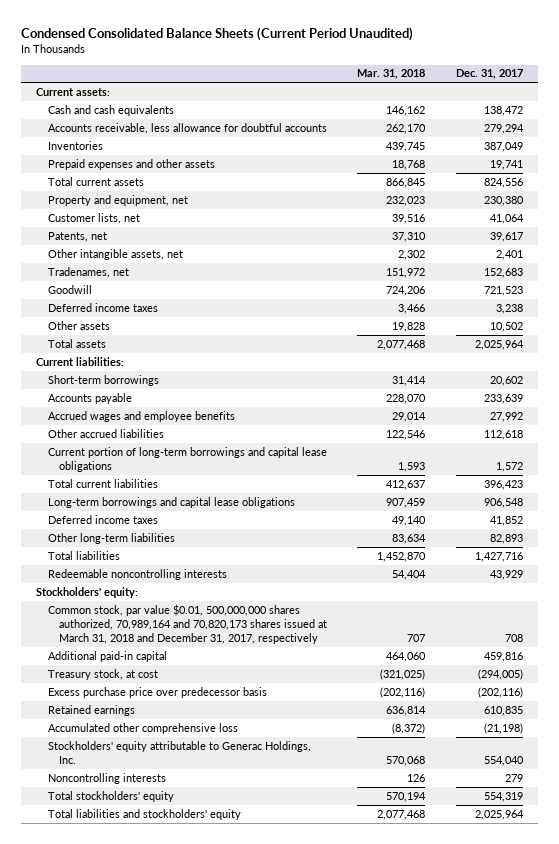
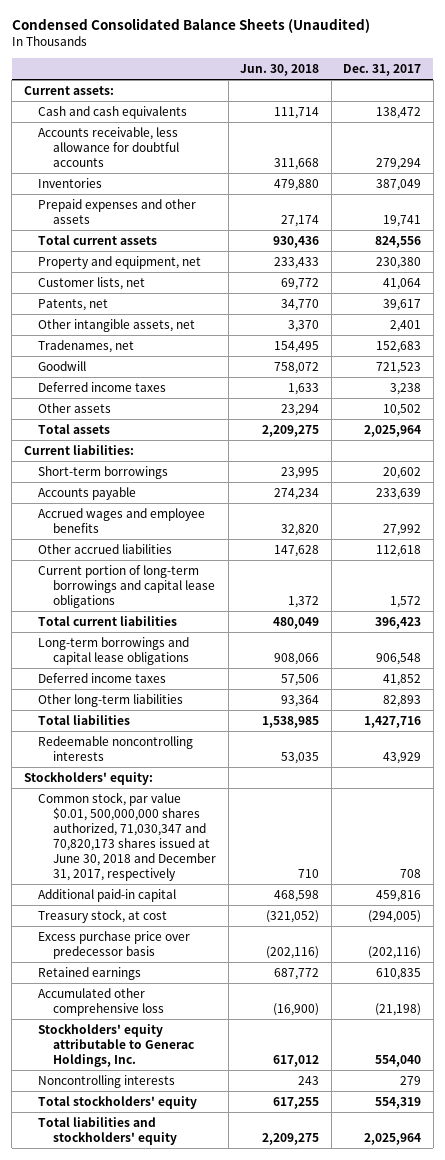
- Condensed Consolidated Balance Sheets (Current Period Unaudited)
+ Condensed Consolidated Balance Sheets (Unaudited)
- | Mar. 31, 2018 | Dec. 31, 2017
+ | Jun. 30, 2018 | Dec. 31, 2017
- Common stock, par value $0.01, 500,000,000 shares authorized, 70,989,164 and 70,820,173 shares issued at March 31, 2018 and December 31, 2017, respectively | 707 | 708
+ Common stock, par value $0.01, 500,000,000 shares authorized, 71,030,347 and 70,820,173 shares issued at June 30, 2018 and December 31, 2017, respectively | 710 | 708

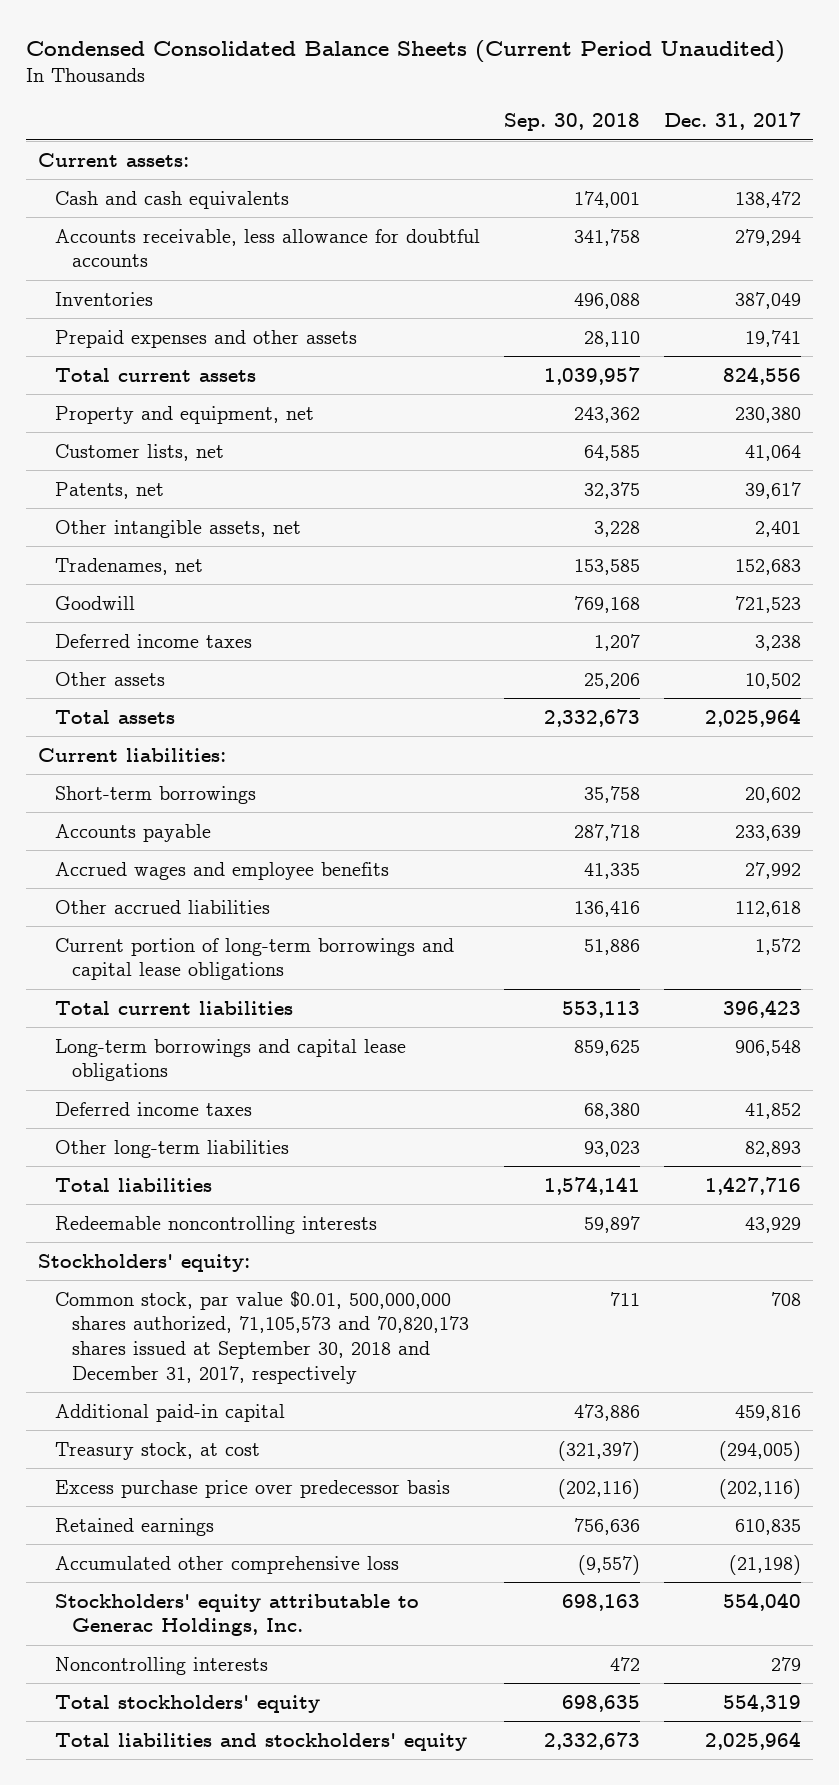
- Condensed Consolidated Balance Sheets (Unaudited)
+ Condensed Consolidated Balance Sheets (Current Period Unaudited)
- | Jun. 30, 2018 | Dec. 31, 2017
+ | Sep. 30, 2018 | Dec. 31, 2017
- Common stock, par value $0.01, 500,000,000 shares authorized, 71,030,347 and 70,820,173 shares issued at June 30, 2018 and December 31, 2017, respectively | 710 | 708
+ Common stock, par value $0.01, 500,000,000 shares authorized, 71,105,573 and 70,820,173 shares issued at September 30, 2018 and December 31, 2017, respectively | 711 | 708

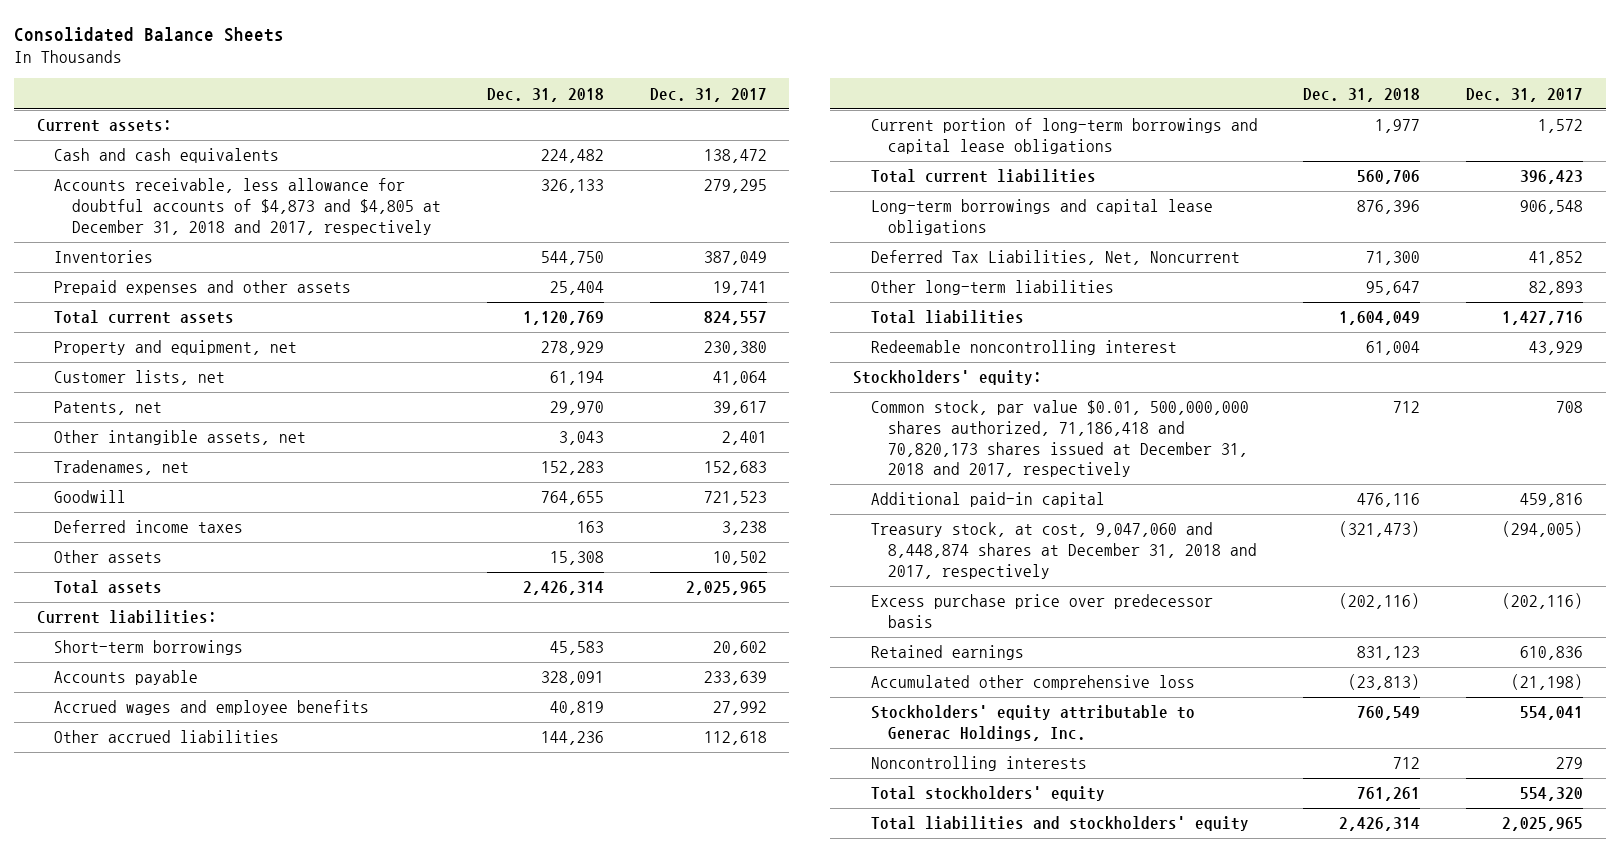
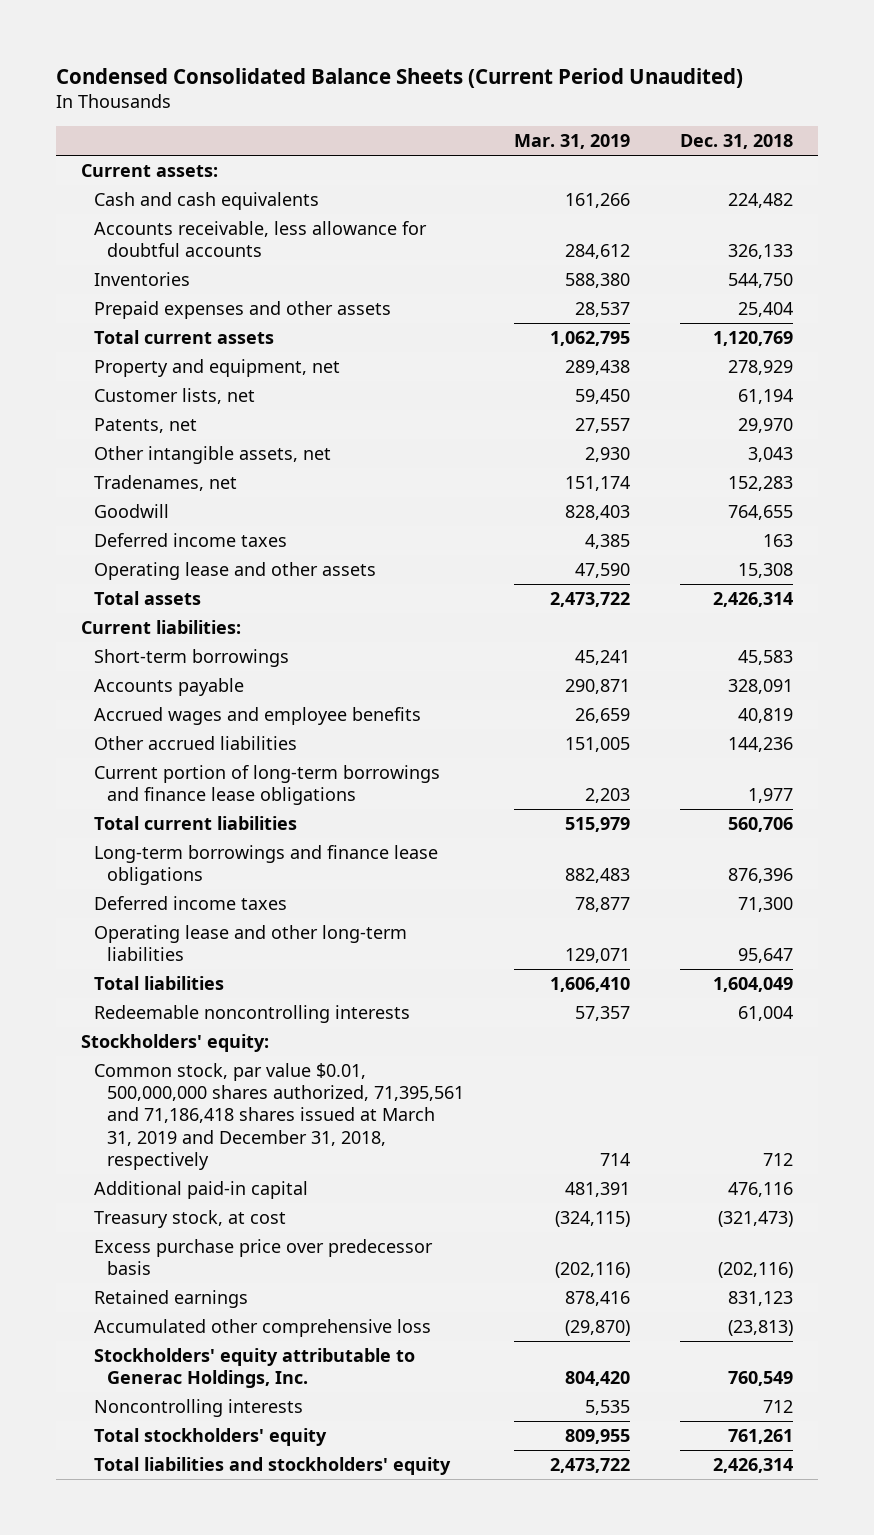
- Consolidated Balance Sheets
+ Condensed Consolidated Balance Sheets (Current Period Unaudited)
- | Dec. 31, 2018 | Dec. 31, 2017
+ | Mar. 31, 2019 | Dec. 31, 2018
- Accounts receivable, less allowance for doubtful accounts of $4,873 and $4,805 at December 31, 2018 and 2017, respectively | 326,133 | 279,295
+ Accounts receivable, less allowance for doubtful accounts | 284,612 | 326,133
- Other assets | 15,308 | 10,502
+ Operating lease and other assets | 47,590 | 15,308
- Current portion of long-term borrowings and capital lease obligations | 1,977 | 1,572
+ Current portion of long-term borrowings and finance lease obligations | 2,203 | 1,977
- Long-term borrowings and capital lease obligations | 876,396 | 906,548
- Deferred Tax Liabilities, Net, Noncurrent | 71,300 | 41,852
- Other long-term liabilities | 95,647 | 82,893
+ Long-term borrowings and finance lease obligations | 882,483 | 876,396
+ Deferred income taxes | 78,877 | 71,300
+ Operating lease and other long-term liabilities | 129,071 | 95,647
- Redeemable noncontrolling interest | 61,004 | 43,929
+ Redeemable noncontrolling interests | 57,357 | 61,004
- Common stock, par value $0.01, 500,000,000 shares authorized, 71,186,418 and 70,820,173 shares issued at December 31, 2018 and 2017, respectively | 712 | 708
+ Common stock, par value $0.01, 500,000,000 shares authorized, 71,395,561 and 71,186,418 shares issued at March 31, 2019 and December 31, 2018, respectively | 714 | 712
- Treasury stock, at cost, 9,047,060 and 8,448,874 shares at December 31, 2018 and 2017, respectively | (321,473) | (294,005)
+ Treasury stock, at cost | (324,115) | (321,473)

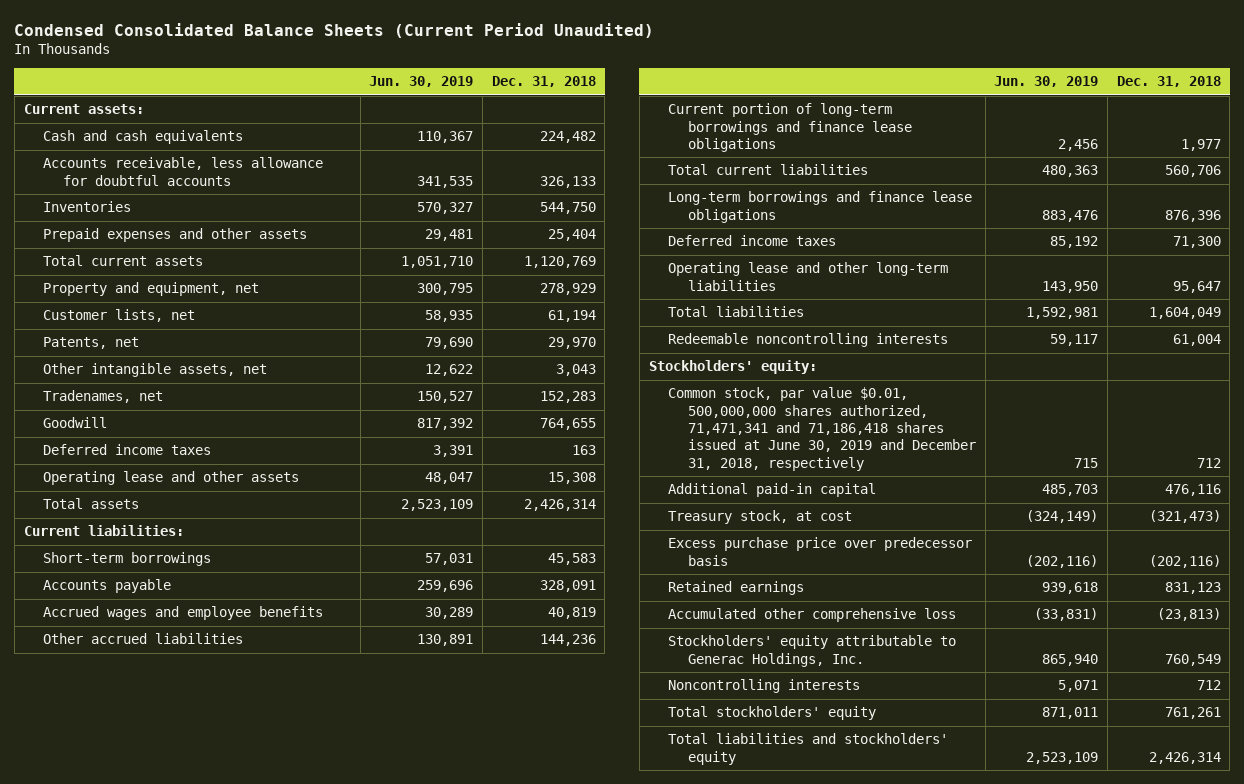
- | Mar. 31, 2019 | Dec. 31, 2018
+ | Jun. 30, 2019 | Dec. 31, 2018
- Common stock, par value $0.01, 500,000,000 shares authorized, 71,395,561 and 71,186,418 shares issued at March 31, 2019 and December 31, 2018, respectively | 714 | 712
+ Common stock, par value $0.01, 500,000,000 shares authorized, 71,471,341 and 71,186,418 shares issued at June 30, 2019 and December 31, 2018, respectively | 715 | 712

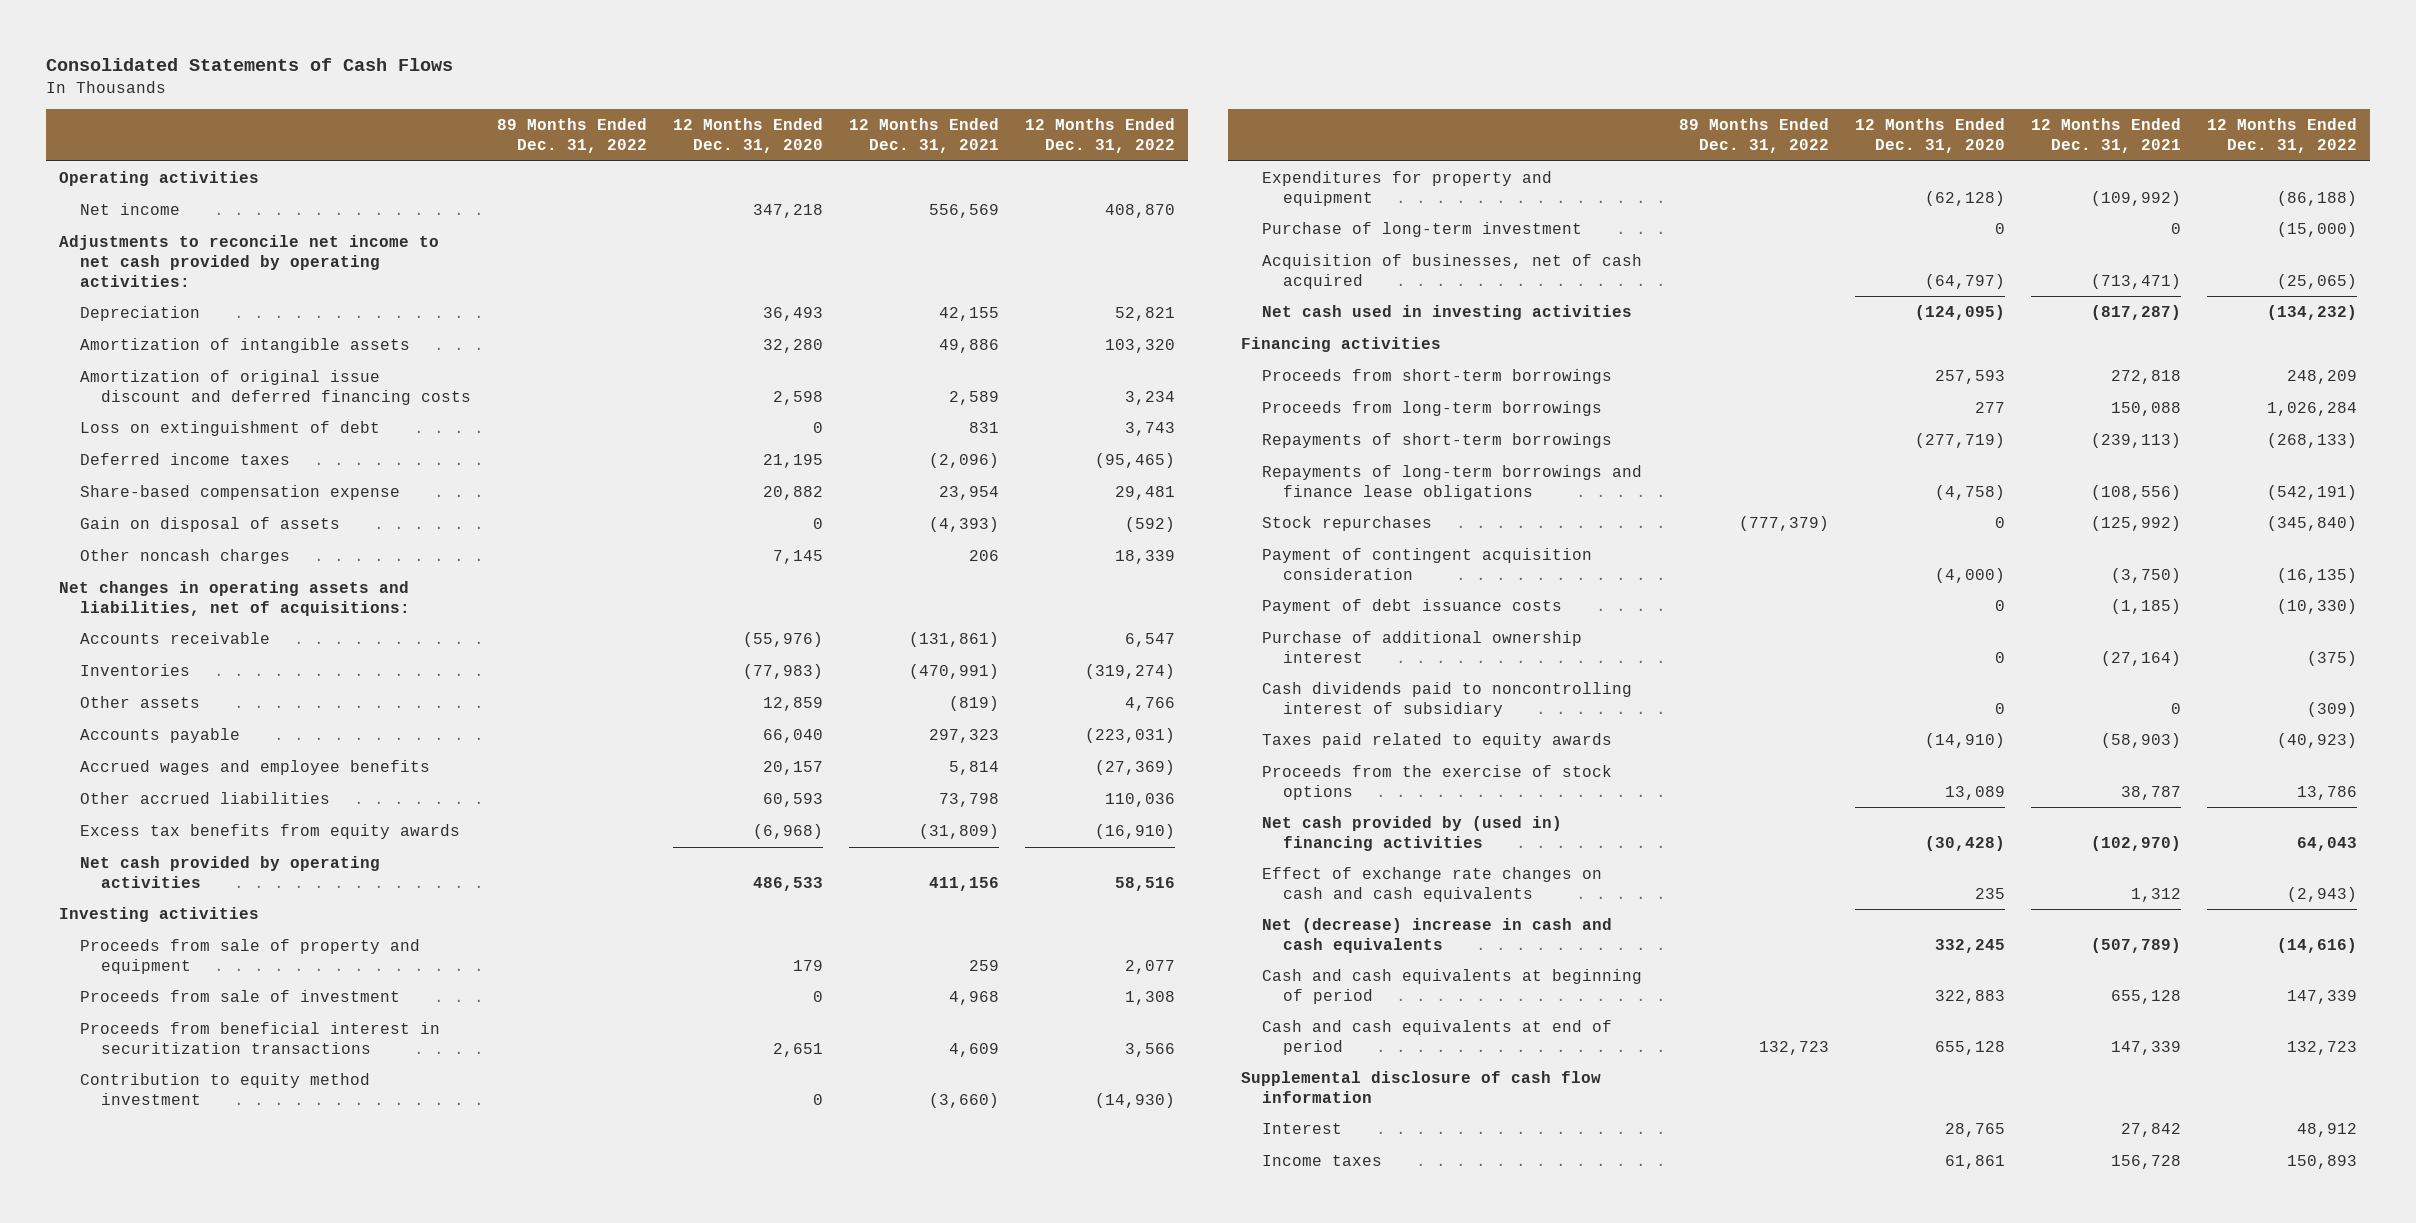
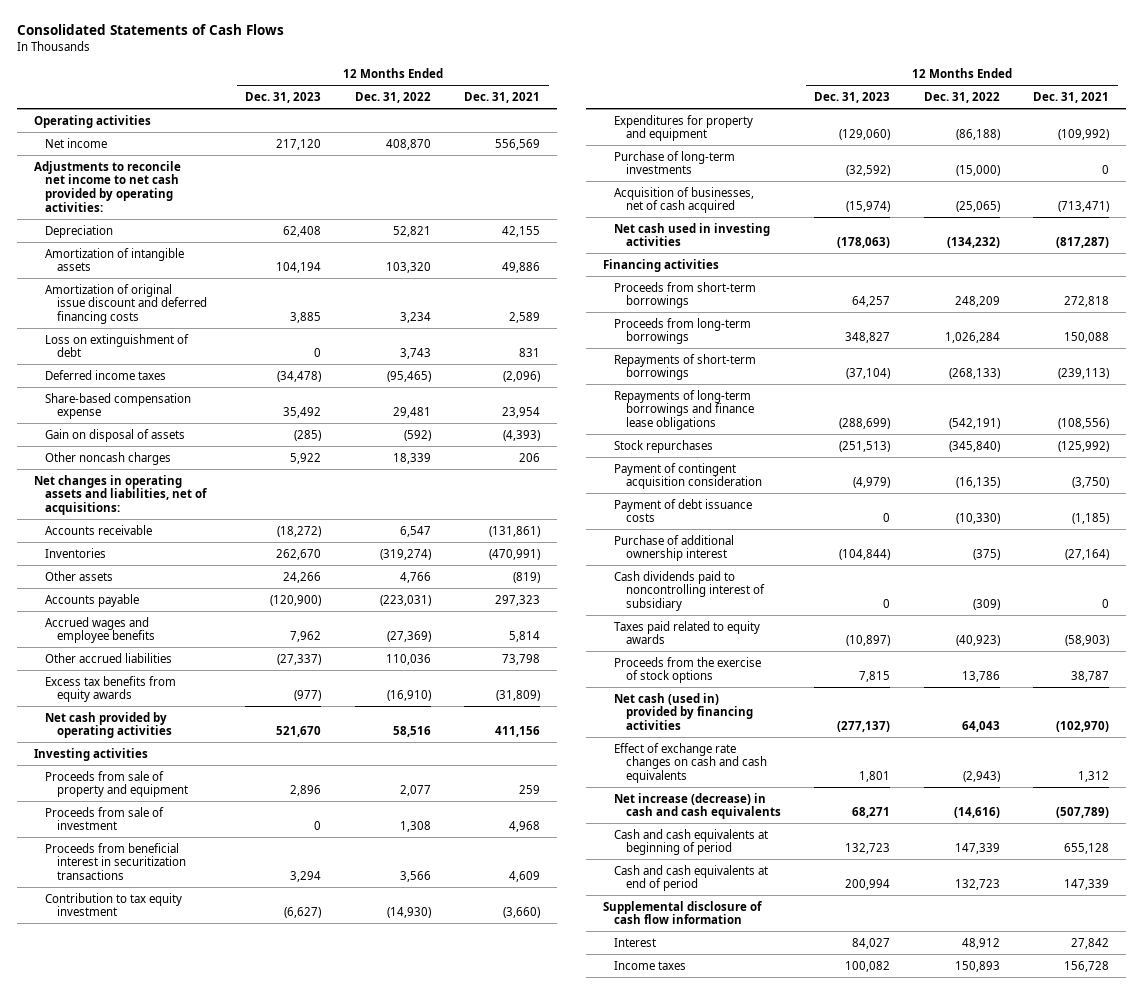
- | 89 Months Ended Dec. 31, 2022 | 12 Months Ended Dec. 31, 2020 | 12 Months Ended Dec. 31, 2021 | 12 Months Ended Dec. 31, 2022
+ | 12 Months Ended Dec. 31, 2023 | 12 Months Ended Dec. 31, 2022 | 12 Months Ended Dec. 31, 2021
- Contribution to equity method investment | | 0 | (3,660) | (14,930)
+ Contribution to tax equity investment | (6,627) | (14,930) | (3,660)
- Purchase of long-term investment | | 0 | 0 | (15,000)
+ Purchase of long-term investments | (32,592) | (15,000) | 0
- Net cash provided by (used in) financing activities | | (30,428) | (102,970) | 64,043
+ Net cash (used in) provided by financing activities | (277,137) | 64,043 | (102,970)
- Net (decrease) increase in cash and cash equivalents | | 332,245 | (507,789) | (14,616)
+ Net increase (decrease) in cash and cash equivalents | 68,271 | (14,616) | (507,789)

